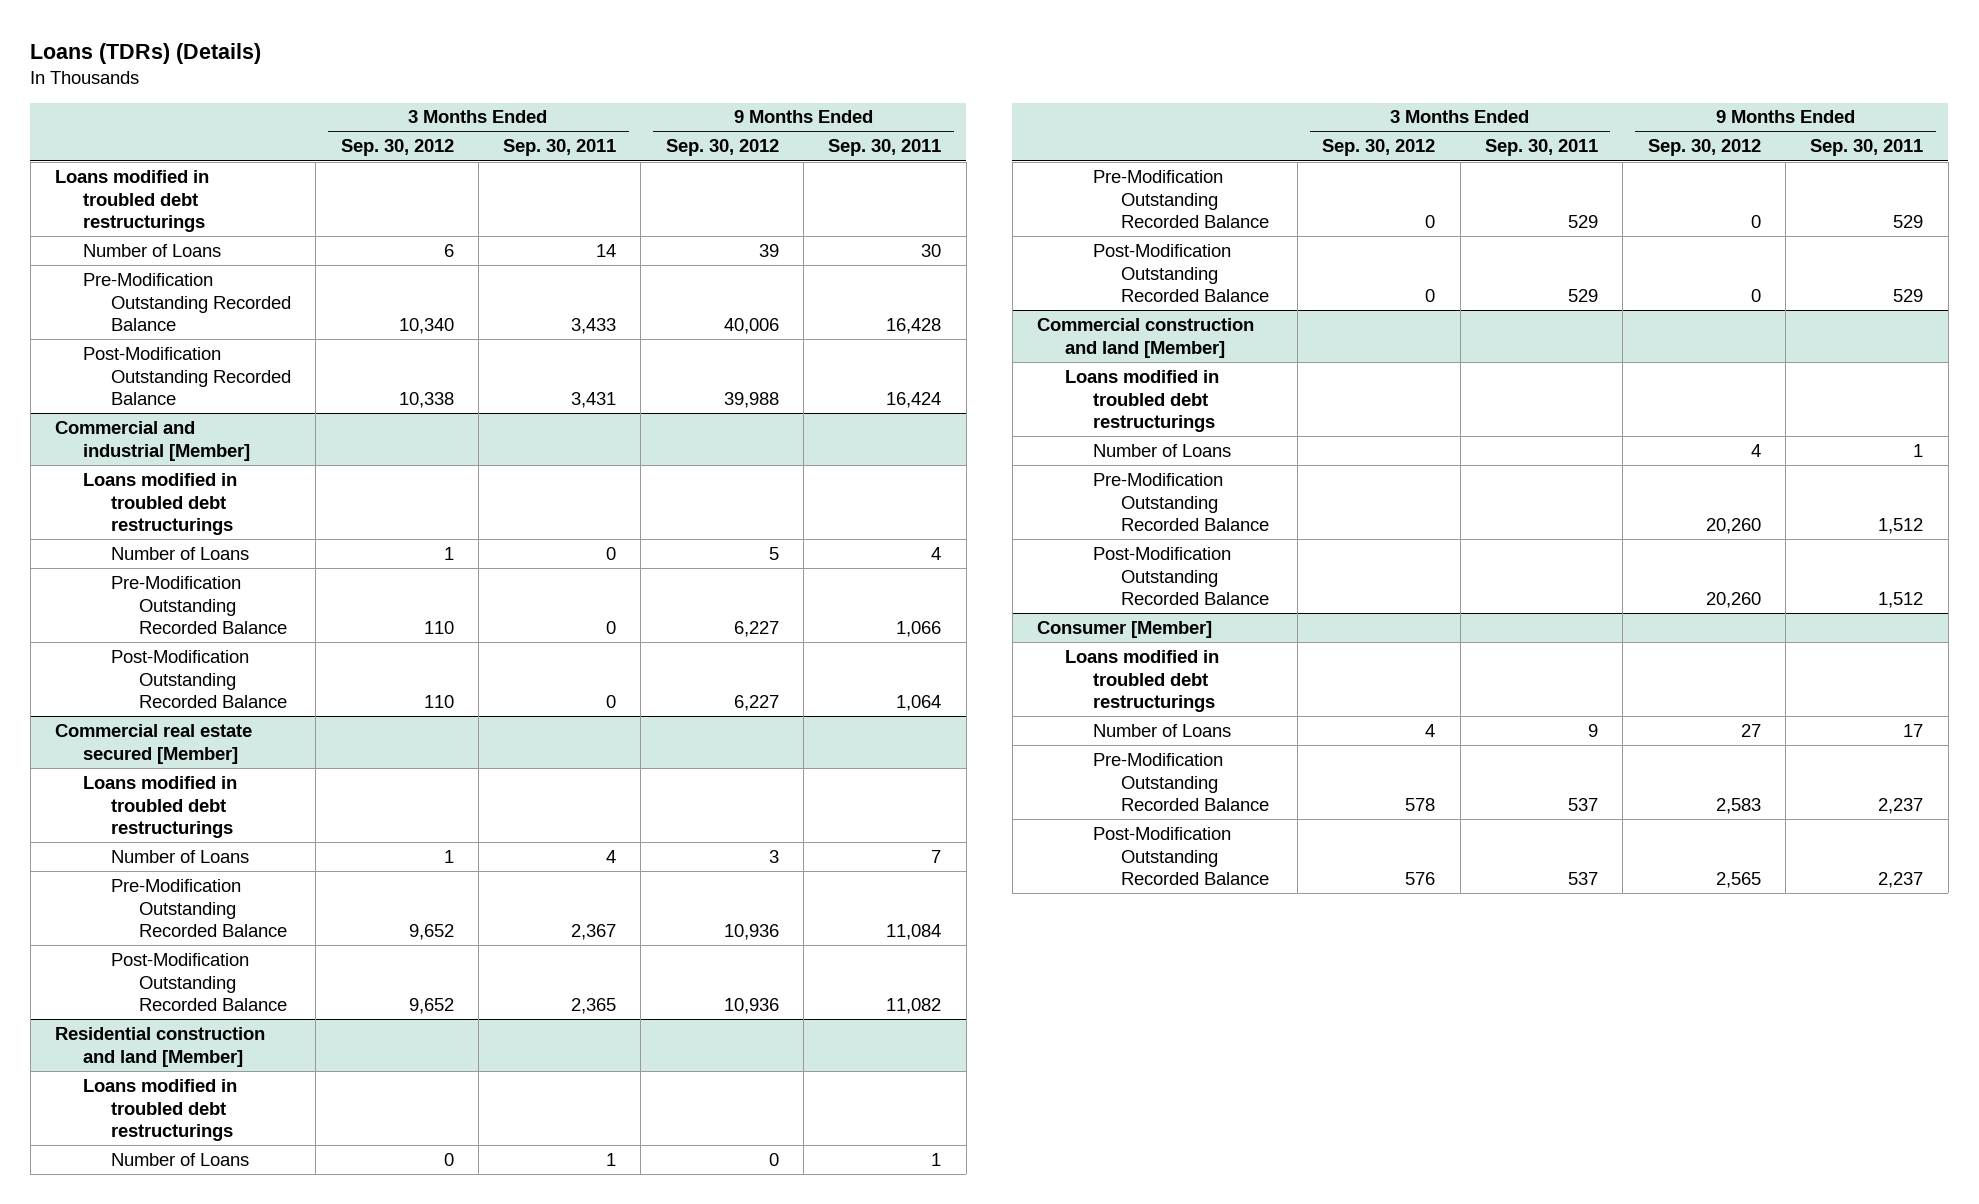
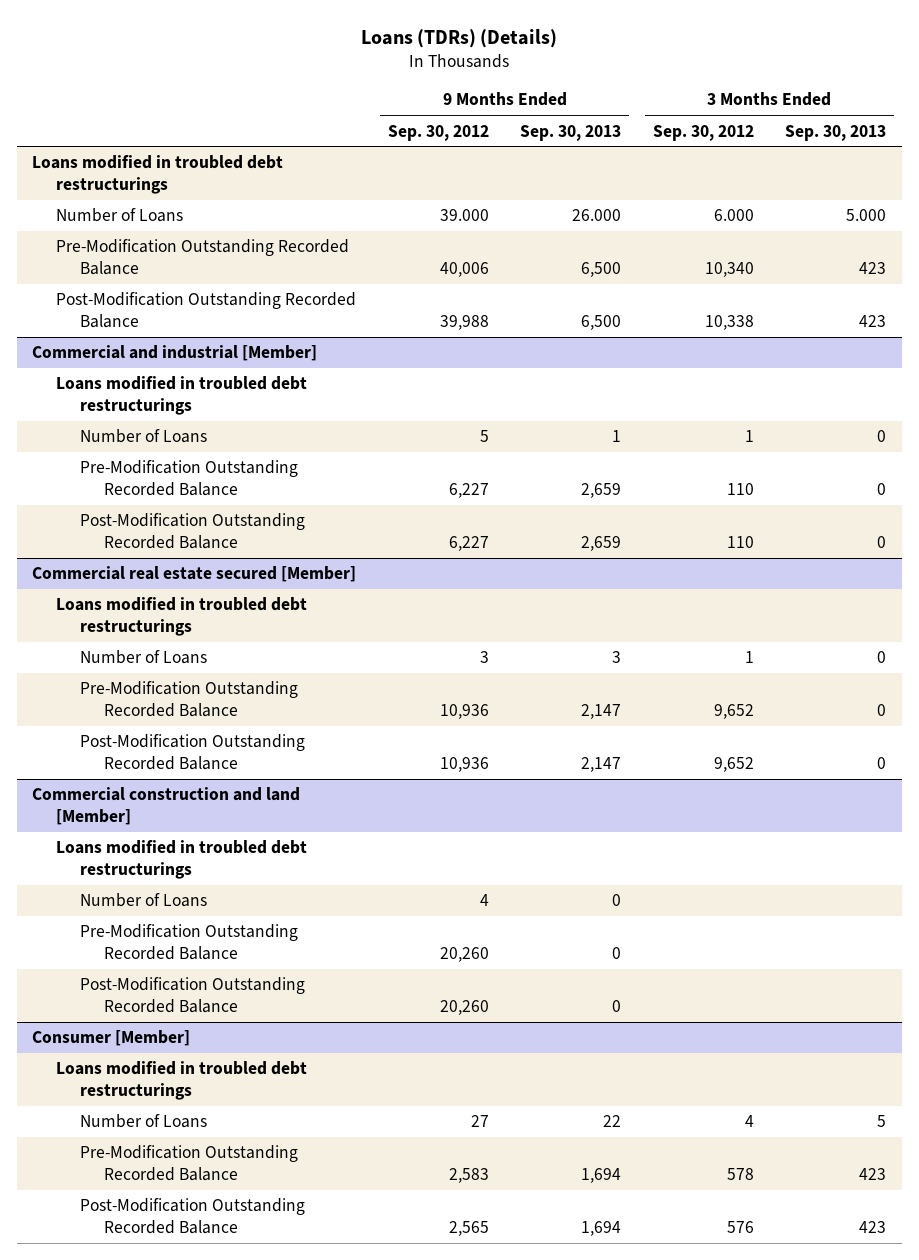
- | 3 Months Ended Sep. 30, 2012 | 3 Months Ended Sep. 30, 2011 | 9 Months Ended Sep. 30, 2012 | 9 Months Ended Sep. 30, 2011
+ | 9 Months Ended Sep. 30, 2012 | 9 Months Ended Sep. 30, 2013 | 3 Months Ended Sep. 30, 2012 | 3 Months Ended Sep. 30, 2013
- Number of Loans | 6 | 14 | 39 | 30
+ Number of Loans | 39.000 | 26.000 | 6.000 | 5.000
- Residential construction and land [Member]
- Loans modified in troubled debt restructurings
- Number of Loans | 0 | 1 | 0 | 1
- Pre-Modification Outstanding Recorded Balance | 0 | 529 | 0 | 529
- Post-Modification Outstanding Recorded Balance | 0 | 529 | 0 | 529

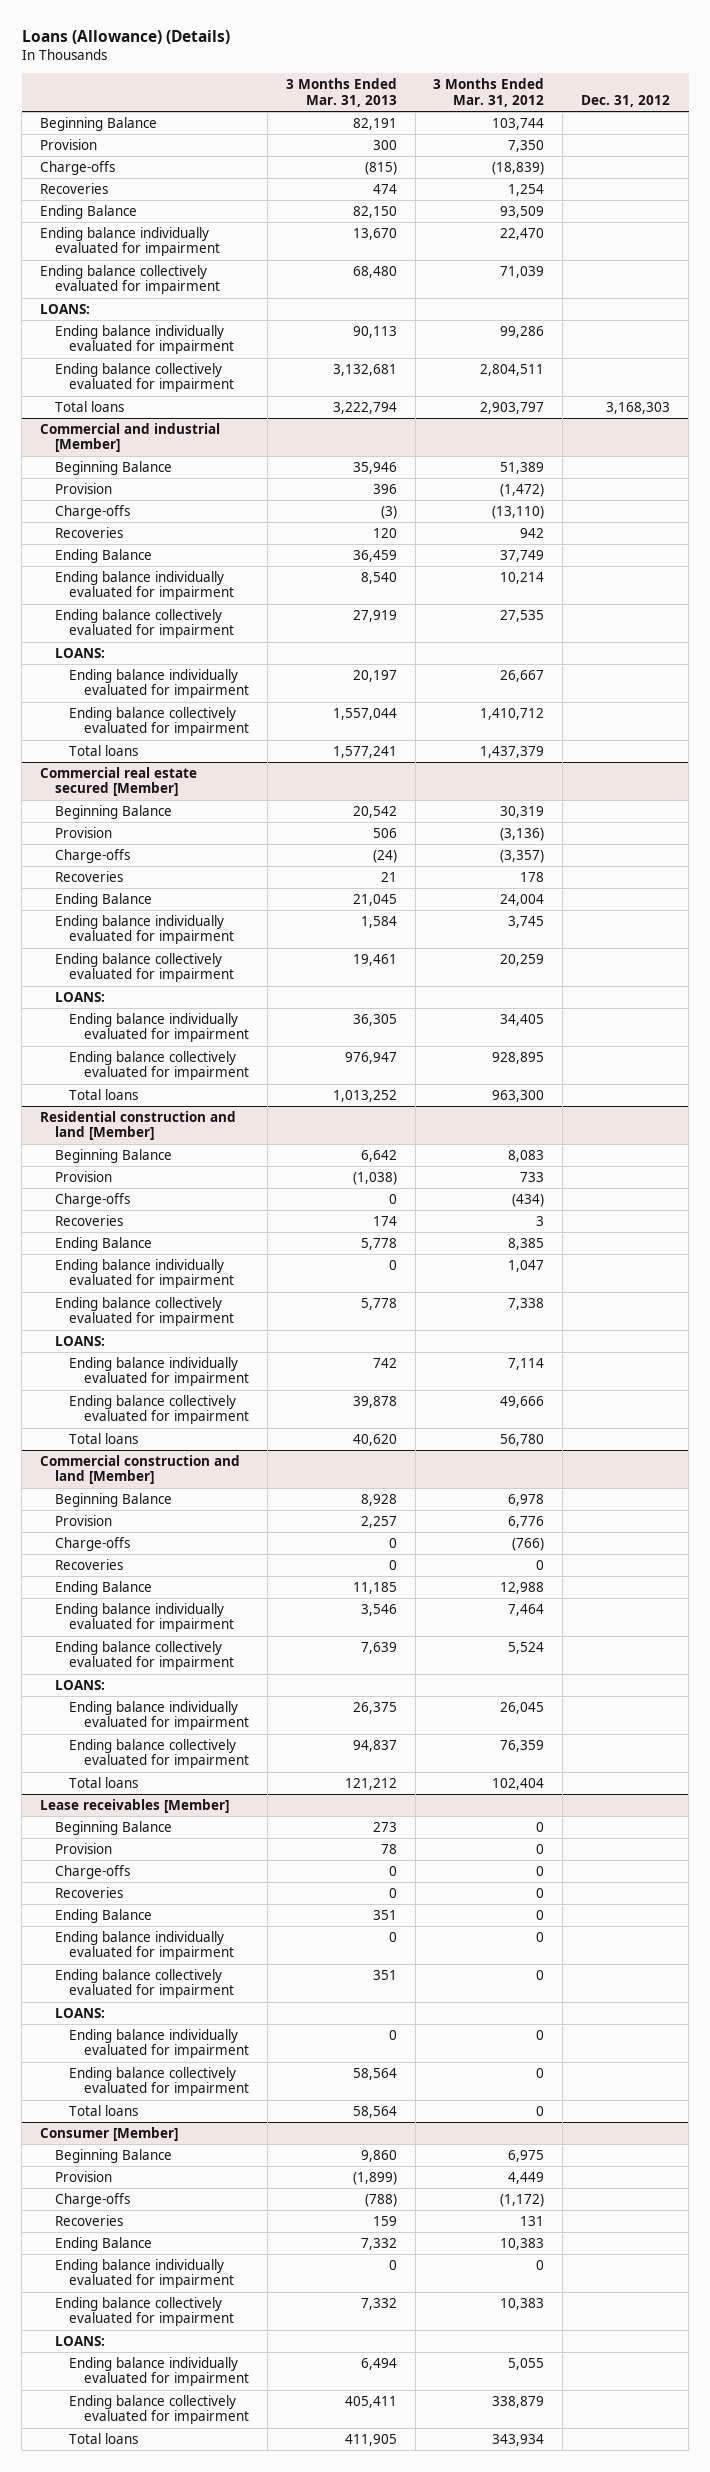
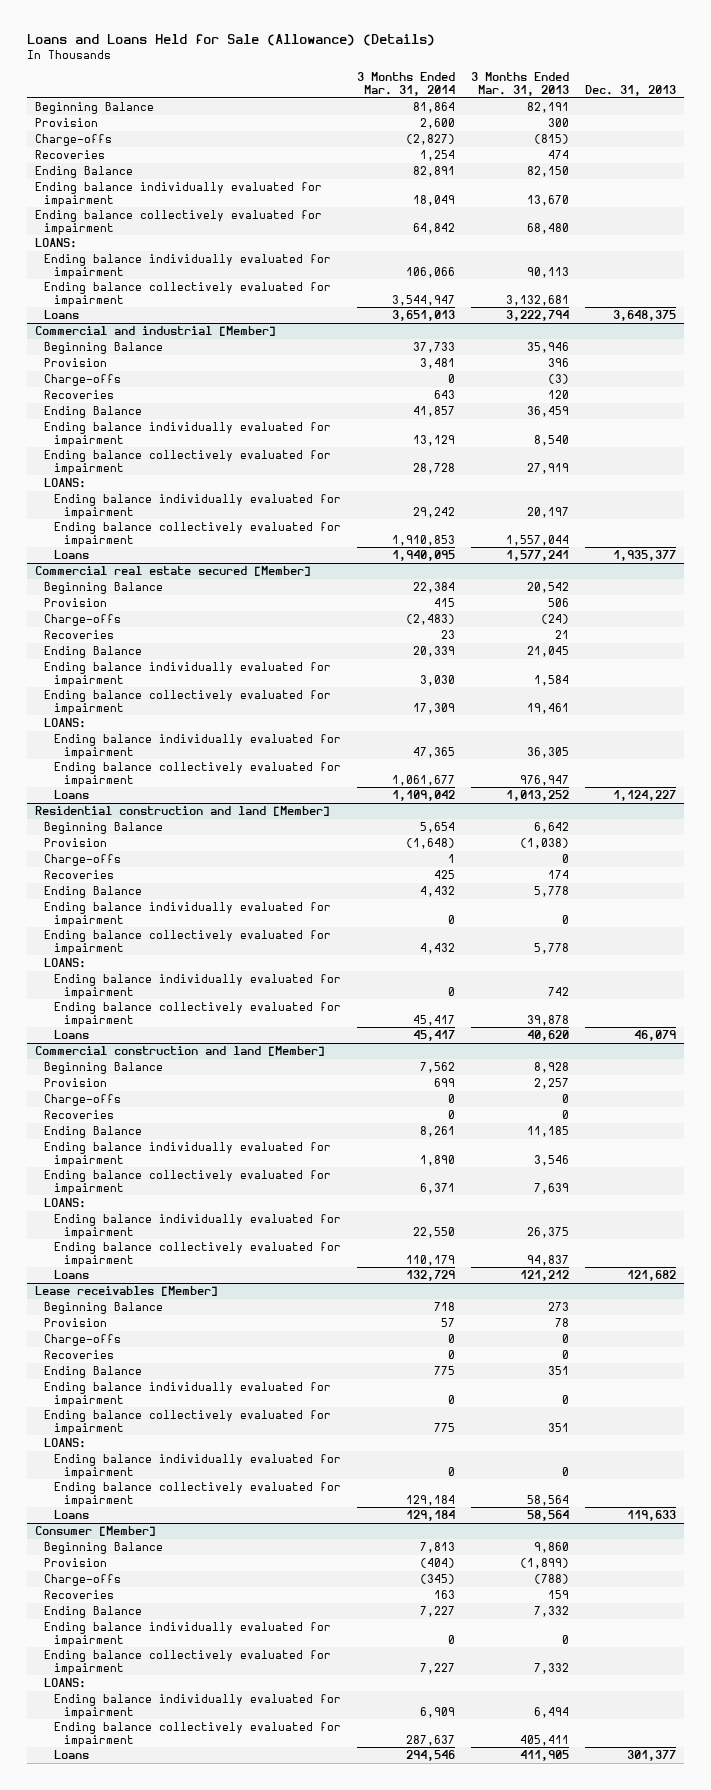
- Loans (Allowance) (Details)
+ Loans and Loans Held for Sale (Allowance) (Details)
- | 3 Months Ended Mar. 31, 2013 | 3 Months Ended Mar. 31, 2012 | Dec. 31, 2012
+ | 3 Months Ended Mar. 31, 2014 | 3 Months Ended Mar. 31, 2013 | Dec. 31, 2013
- Total loans | 3,222,794 | 2,903,797 | 3,168,303
+ Loans | 3,651,013 | 3,222,794 | 3,648,375
@ Commercial and industrial [Member]
- Total loans | 1,577,241 | 1,437,379 |
+ Loans | 1,940,095 | 1,577,241 | 1,935,377
@ Commercial real estate secured [Member]
- Total loans | 1,013,252 | 963,300 |
+ Loans | 1,109,042 | 1,013,252 | 1,124,227
@ Residential construction and land [Member]
- Total loans | 40,620 | 56,780 |
+ Loans | 45,417 | 40,620 | 46,079
@ Commercial construction and land [Member]
- Total loans | 121,212 | 102,404 |
+ Loans | 132,729 | 121,212 | 121,682
@ Lease receivables [Member]
- Total loans | 58,564 | 0 |
+ Loans | 129,184 | 58,564 | 119,633
@ Consumer [Member]
- Total loans | 411,905 | 343,934 |
+ Loans | 294,546 | 411,905 | 301,377

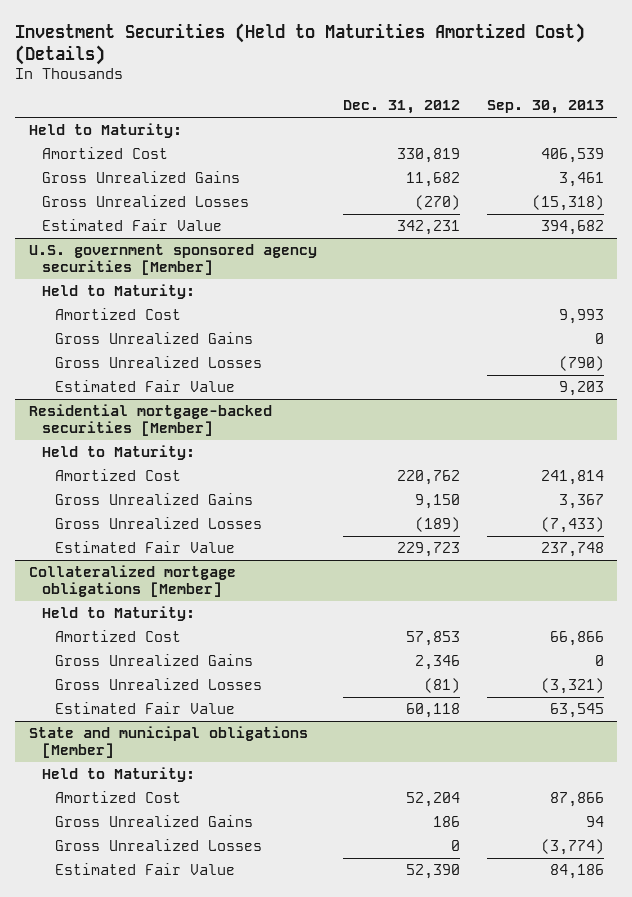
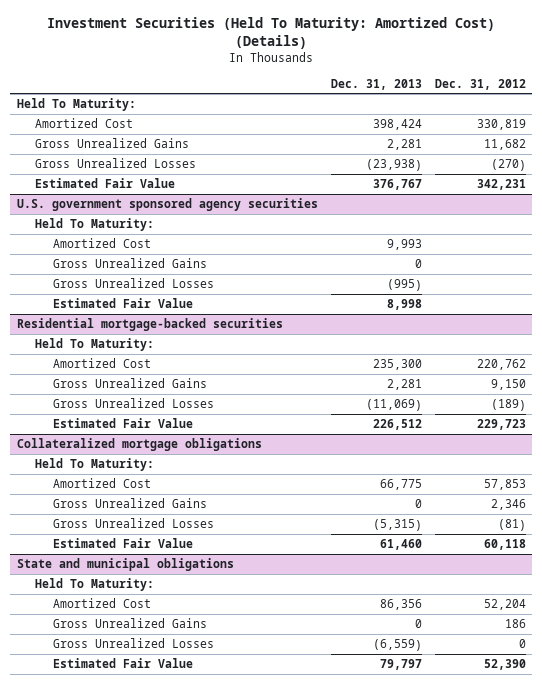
- Investment Securities (Held to Maturities Amortized Cost) (Details)
+ Investment Securities (Held To Maturity: Amortized Cost) (Details)
- | Dec. 31, 2012 | Sep. 30, 2013
+ | Dec. 31, 2013 | Dec. 31, 2012
- Held to Maturity:
+ Held To Maturity:
- U.S. government sponsored agency securities [Member]
- Held to Maturity:
+ U.S. government sponsored agency securities
+ Held To Maturity:
- Residential mortgage-backed securities [Member]
- Held to Maturity:
+ Residential mortgage-backed securities
+ Held To Maturity:
- Collateralized mortgage obligations [Member]
- Held to Maturity:
+ Collateralized mortgage obligations
+ Held To Maturity:
- State and municipal obligations [Member]
- Held to Maturity:
+ State and municipal obligations
+ Held To Maturity:

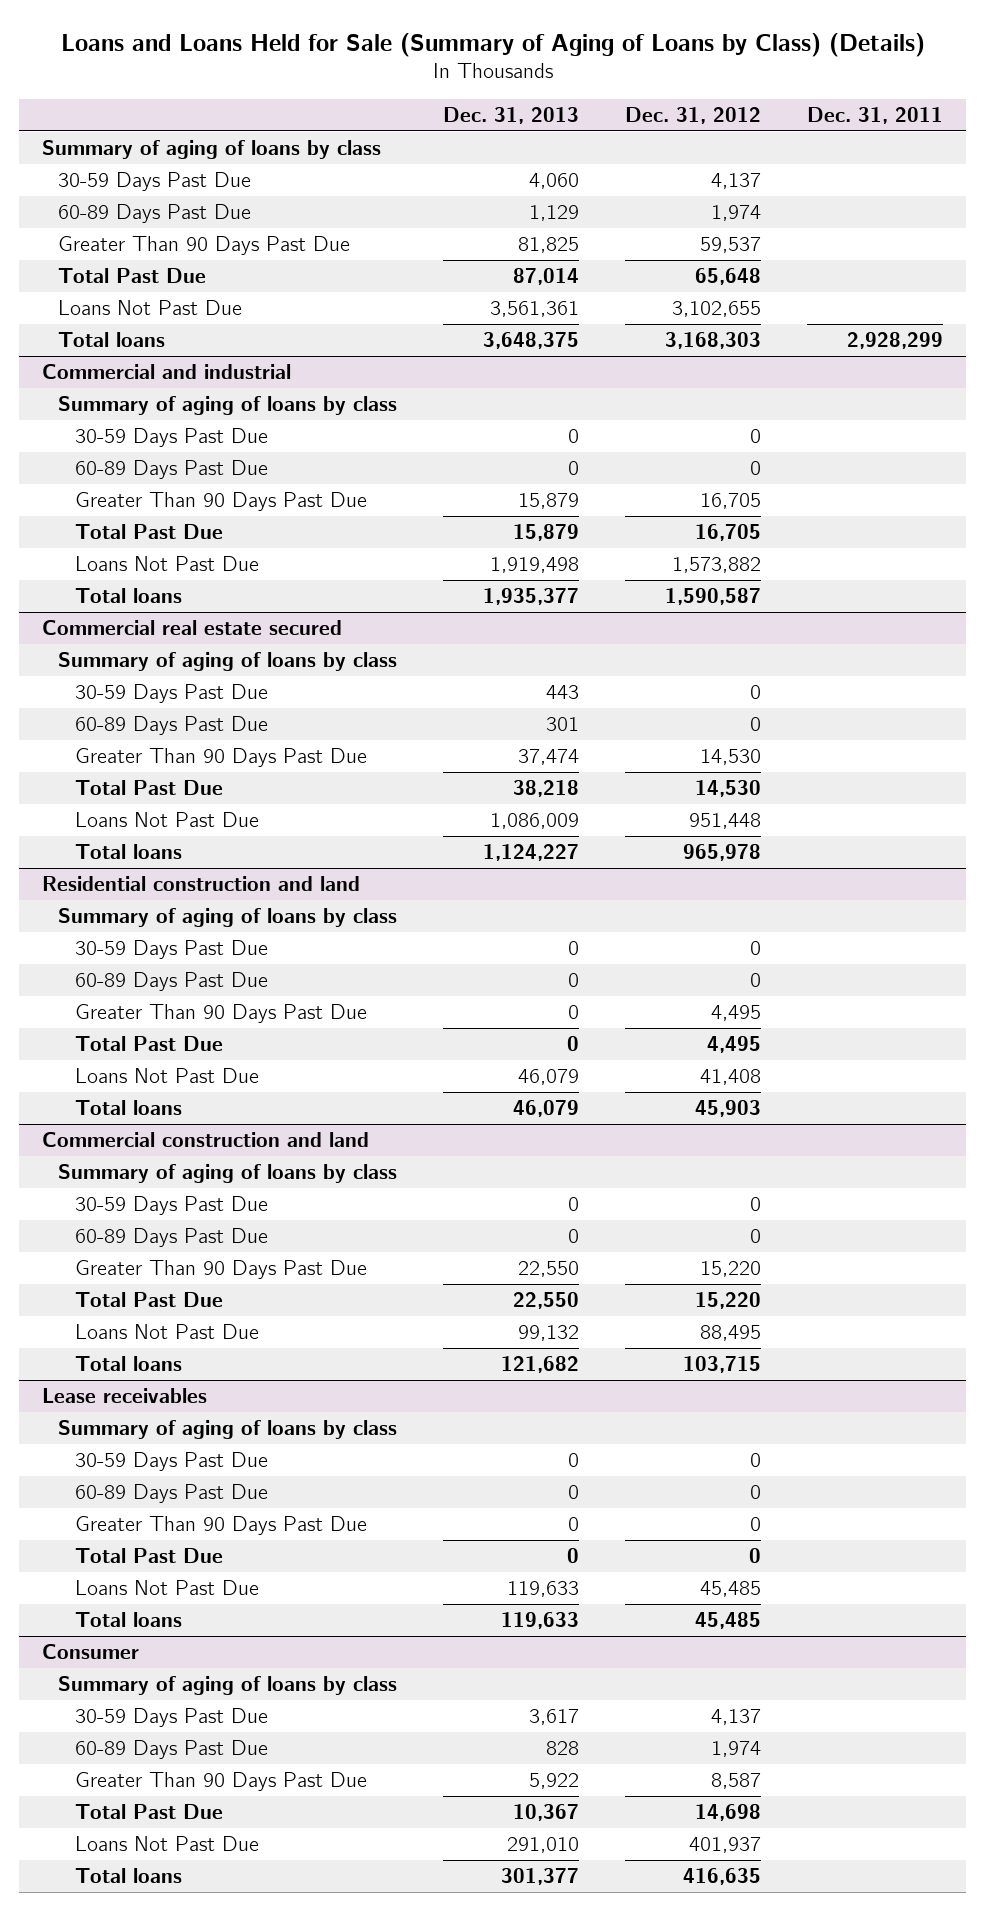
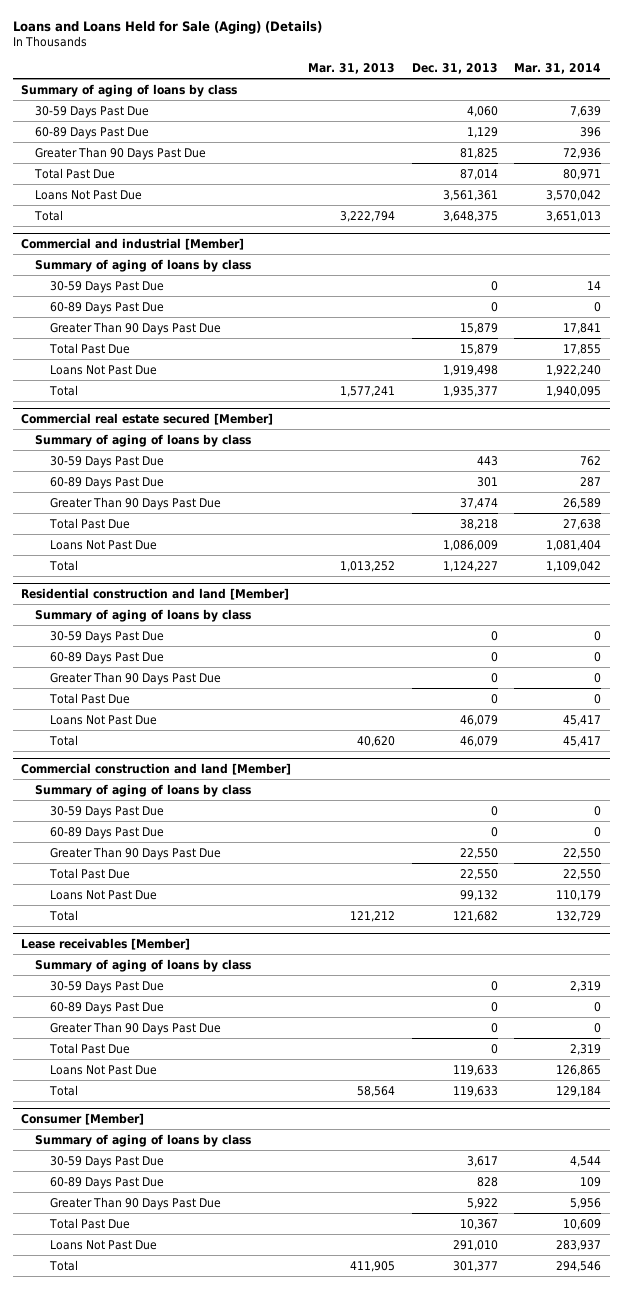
- Loans and Loans Held for Sale (Summary of Aging of Loans by Class) (Details)
+ Loans and Loans Held for Sale (Aging) (Details)
- | Dec. 31, 2013 | Dec. 31, 2012 | Dec. 31, 2011
+ | Mar. 31, 2013 | Dec. 31, 2013 | Mar. 31, 2014
- Total loans | 3,648,375 | 3,168,303 | 2,928,299
- Commercial and industrial
+ Total | 3,222,794 | 3,648,375 | 3,651,013
+ Commercial and industrial [Member]
- Total loans | 1,935,377 | 1,590,587 |
- Commercial real estate secured
+ Total | 1,577,241 | 1,935,377 | 1,940,095
+ Commercial real estate secured [Member]
- Total loans | 1,124,227 | 965,978 |
- Residential construction and land
+ Total | 1,013,252 | 1,124,227 | 1,109,042
+ Residential construction and land [Member]
- Total loans | 46,079 | 45,903 |
- Commercial construction and land
+ Total | 40,620 | 46,079 | 45,417
+ Commercial construction and land [Member]
- Total loans | 121,682 | 103,715 |
- Lease receivables
+ Total | 121,212 | 121,682 | 132,729
+ Lease receivables [Member]
- Total loans | 119,633 | 45,485 |
- Consumer
+ Total | 58,564 | 119,633 | 129,184
+ Consumer [Member]
- Total loans | 301,377 | 416,635 |
+ Total | 411,905 | 301,377 | 294,546

